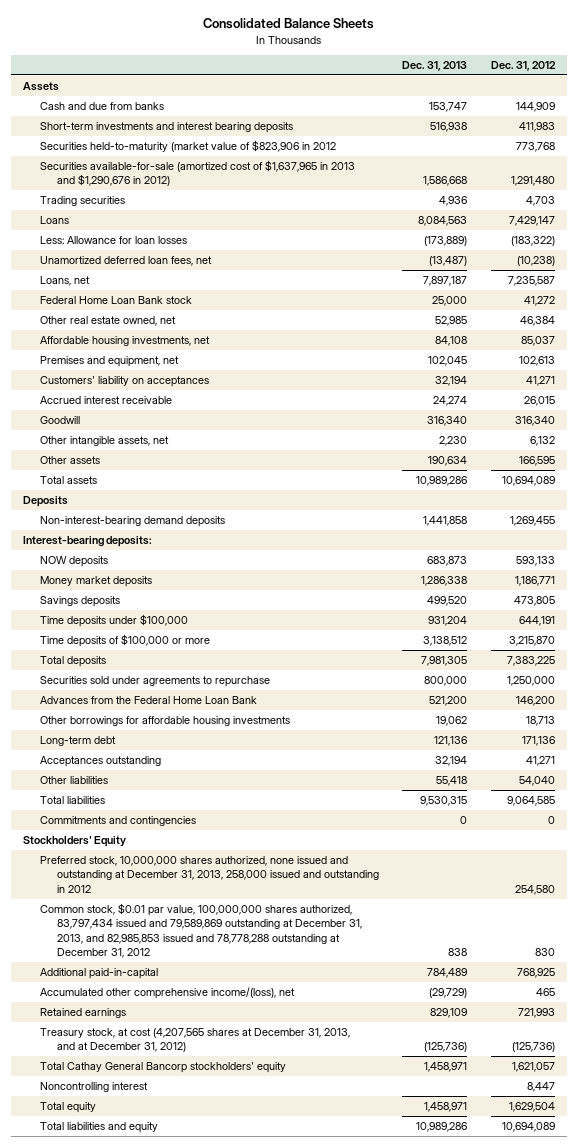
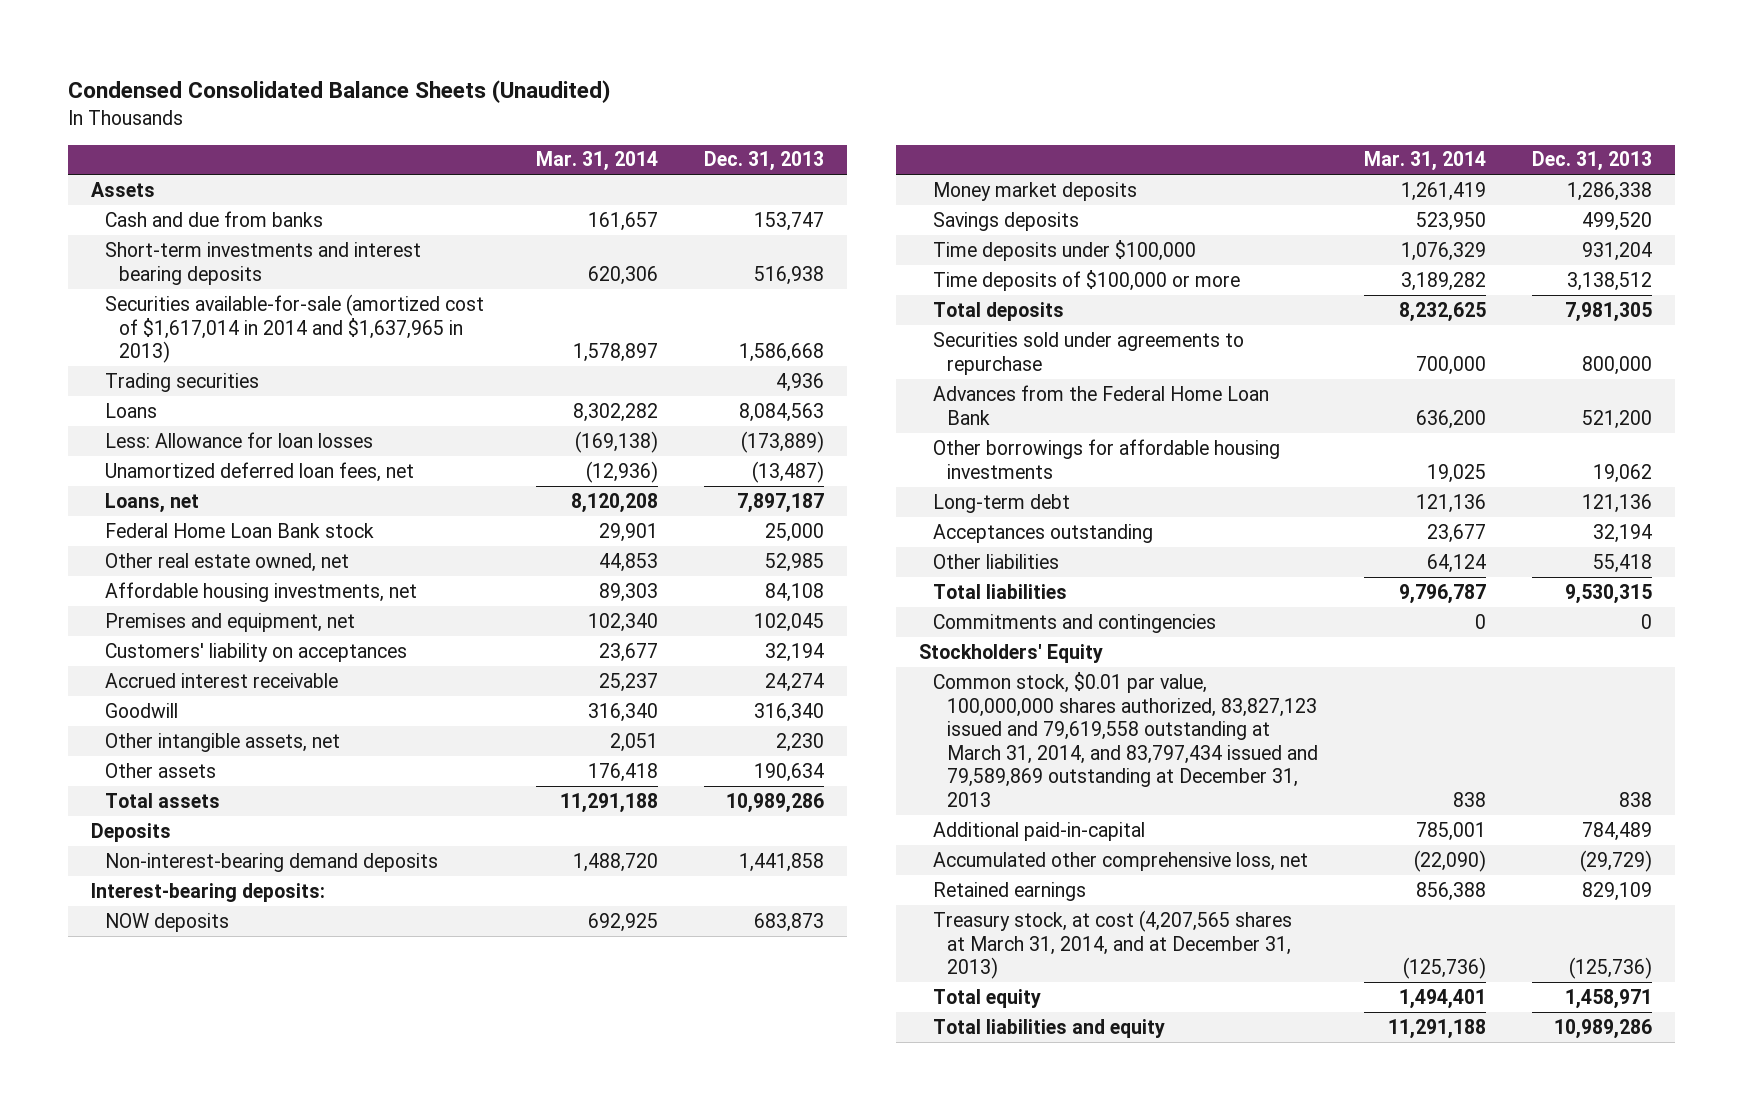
- Consolidated Balance Sheets
+ Condensed Consolidated Balance Sheets (Unaudited)
- | Dec. 31, 2013 | Dec. 31, 2012
+ | Mar. 31, 2014 | Dec. 31, 2013
- Securities held-to-maturity (market value of $823,906 in 2012 | | 773,768
- Securities available-for-sale (amortized cost of $1,637,965 in 2013 and $1,290,676 in 2012) | 1,586,668 | 1,291,480
+ Securities available-for-sale (amortized cost of $1,617,014 in 2014 and $1,637,965 in 2013) | 1,578,897 | 1,586,668
- Preferred stock, 10,000,000 shares authorized, none issued and outstanding at December 31, 2013, 258,000 issued and outstanding in 2012 | | 254,580
- Common stock, $0.01 par value, 100,000,000 shares authorized, 83,797,434 issued and 79,589,869 outstanding at December 31, 2013, and 82,985,853 issued and 78,778,288 outstanding at December 31, 2012 | 838 | 830
+ Common stock, $0.01 par value, 100,000,000 shares authorized, 83,827,123 issued and 79,619,558 outstanding at March 31, 2014, and 83,797,434 issued and 79,589,869 outstanding at December 31, 2013 | 838 | 838
- Accumulated other comprehensive income/(loss), net | (29,729) | 465
+ Accumulated other comprehensive loss, net | (22,090) | (29,729)
- Treasury stock, at cost (4,207,565 shares at December 31, 2013, and at December 31, 2012) | (125,736) | (125,736)
- Total Cathay General Bancorp stockholders' equity | 1,458,971 | 1,621,057
- Noncontrolling interest | | 8,447
+ Treasury stock, at cost (4,207,565 shares at March 31, 2014, and at December 31, 2013) | (125,736) | (125,736)

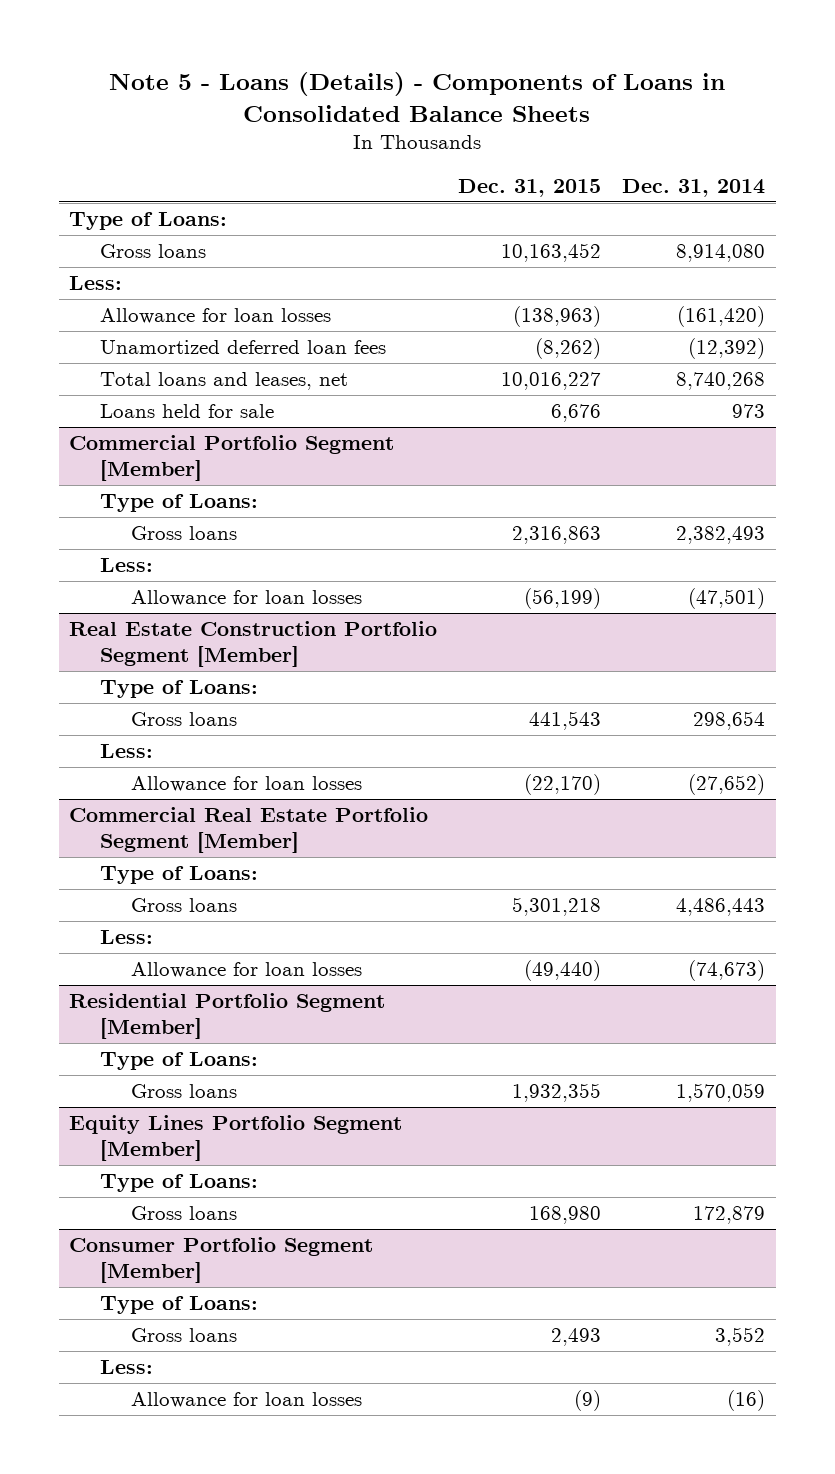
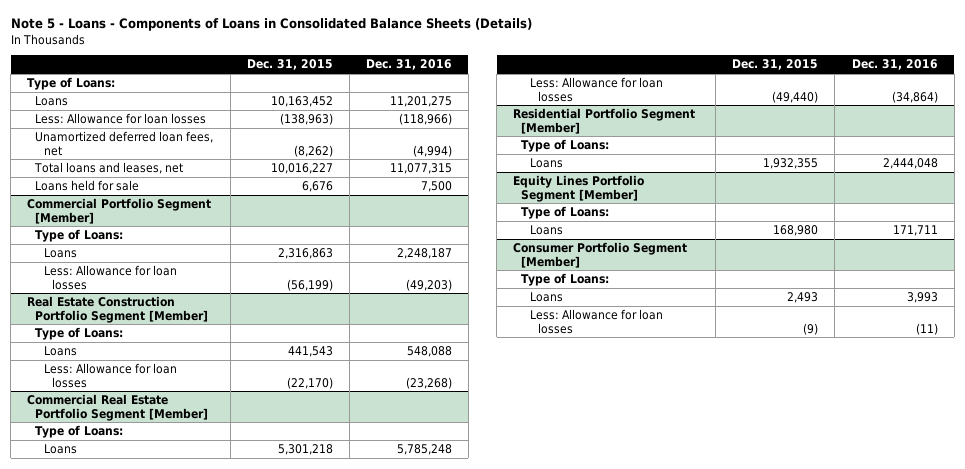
- Note 5 - Loans (Details) - Components of Loans in Consolidated Balance Sheets
+ Note 5 - Loans - Components of Loans in Consolidated Balance Sheets (Details)
- | Dec. 31, 2015 | Dec. 31, 2014
+ | Dec. 31, 2015 | Dec. 31, 2016
- Gross loans | 10,163,452 | 8,914,080
- Less:
- Allowance for loan losses | (138,963) | (161,420)
- Unamortized deferred loan fees | (8,262) | (12,392)
+ Loans | 10,163,452 | 11,201,275
+ Less: Allowance for loan losses | (138,963) | (118,966)
+ Unamortized deferred loan fees, net | (8,262) | (4,994)
@ Commercial Portfolio Segment [Member]
- Gross loans | 2,316,863 | 2,382,493
- Less:
- Allowance for loan losses | (56,199) | (47,501)
+ Loans | 2,316,863 | 2,248,187
+ Less: Allowance for loan losses | (56,199) | (49,203)
@ Real Estate Construction Portfolio Segment [Member]
- Gross loans | 441,543 | 298,654
- Less:
- Allowance for loan losses | (22,170) | (27,652)
+ Loans | 441,543 | 548,088
+ Less: Allowance for loan losses | (22,170) | (23,268)
@ Commercial Real Estate Portfolio Segment [Member]
- Gross loans | 5,301,218 | 4,486,443
- Less:
- Allowance for loan losses | (49,440) | (74,673)
+ Loans | 5,301,218 | 5,785,248
+ Less: Allowance for loan losses | (49,440) | (34,864)
@ Residential Portfolio Segment [Member]
- Gross loans | 1,932,355 | 1,570,059
+ Loans | 1,932,355 | 2,444,048
@ Equity Lines Portfolio Segment [Member]
- Gross loans | 168,980 | 172,879
+ Loans | 168,980 | 171,711
@ Consumer Portfolio Segment [Member]
- Gross loans | 2,493 | 3,552
- Less:
- Allowance for loan losses | (9) | (16)
+ Loans | 2,493 | 3,993
+ Less: Allowance for loan losses | (9) | (11)

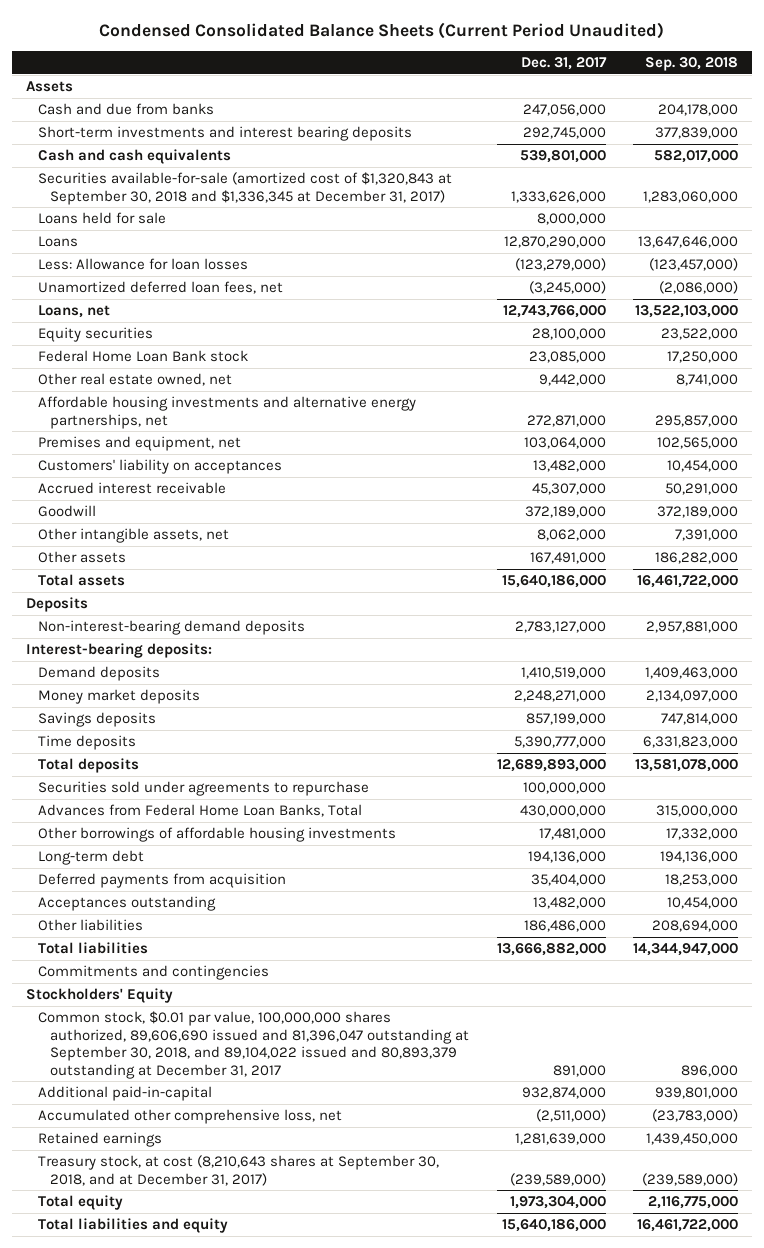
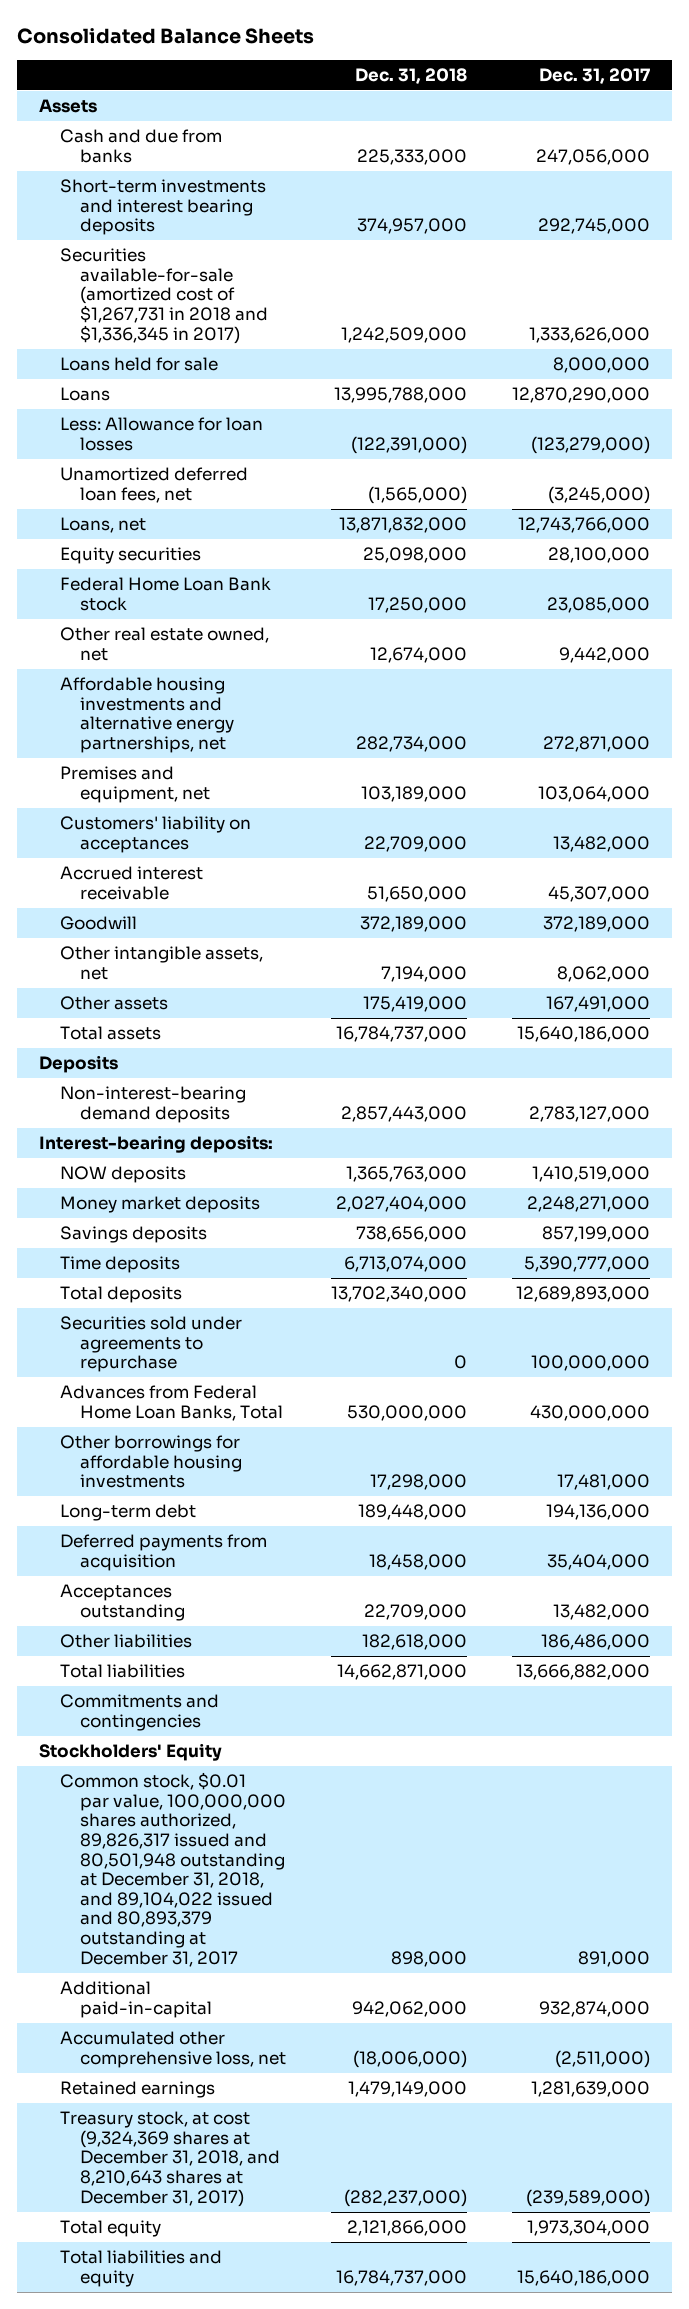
- Condensed Consolidated Balance Sheets (Current Period Unaudited)
+ Consolidated Balance Sheets
- | Dec. 31, 2017 | Sep. 30, 2018
+ | Dec. 31, 2018 | Dec. 31, 2017
- Cash and cash equivalents | 539,801,000 | 582,017,000
- Securities available-for-sale (amortized cost of $1,320,843 at September 30, 2018 and $1,336,345 at December 31, 2017) | 1,333,626,000 | 1,283,060,000
+ Securities available-for-sale (amortized cost of $1,267,731 in 2018 and $1,336,345 in 2017) | 1,242,509,000 | 1,333,626,000
- Demand deposits | 1,410,519,000 | 1,409,463,000
+ NOW deposits | 1,365,763,000 | 1,410,519,000
- Other borrowings of affordable housing investments | 17,481,000 | 17,332,000
+ Other borrowings for affordable housing investments | 17,298,000 | 17,481,000
- Common stock, $0.01 par value, 100,000,000 shares authorized, 89,606,690 issued and 81,396,047 outstanding at September 30, 2018, and 89,104,022 issued and 80,893,379 outstanding at December 31, 2017 | 891,000 | 896,000
+ Common stock, $0.01 par value, 100,000,000 shares authorized, 89,826,317 issued and 80,501,948 outstanding at December 31, 2018, and 89,104,022 issued and 80,893,379 outstanding at December 31, 2017 | 898,000 | 891,000
- Treasury stock, at cost (8,210,643 shares at September 30, 2018, and at December 31, 2017) | (239,589,000) | (239,589,000)
+ Treasury stock, at cost (9,324,369 shares at December 31, 2018, and 8,210,643 shares at December 31, 2017) | (282,237,000) | (239,589,000)

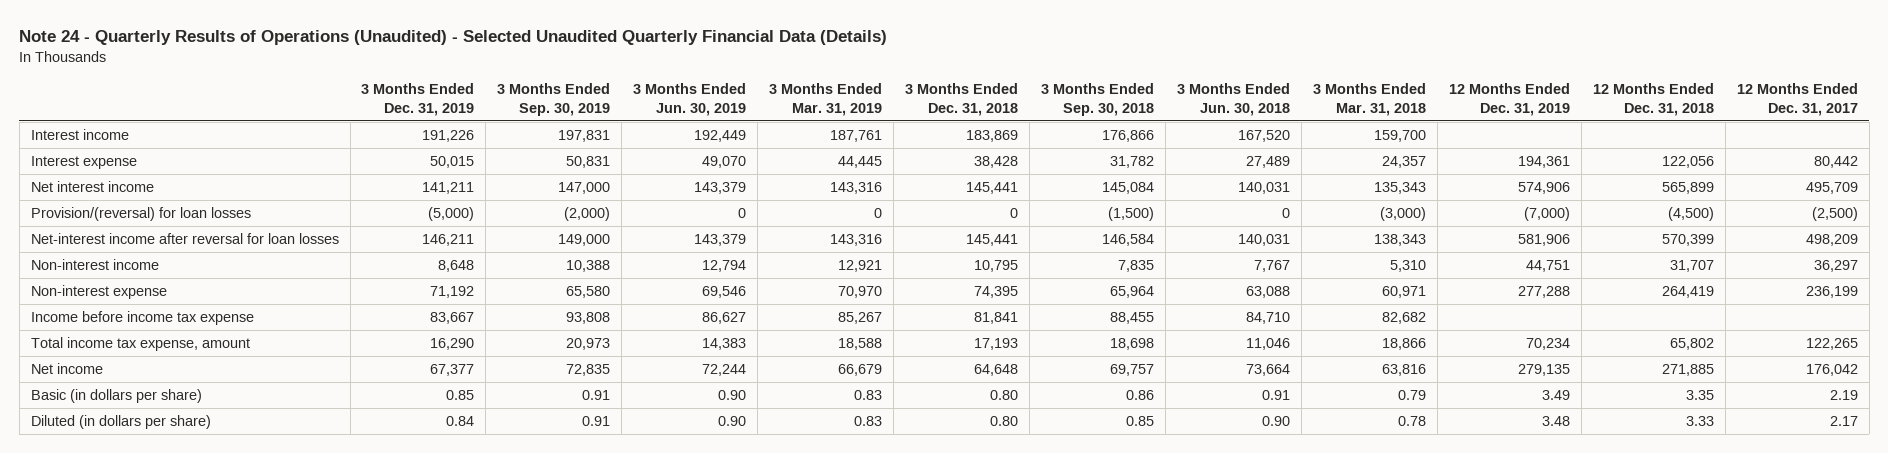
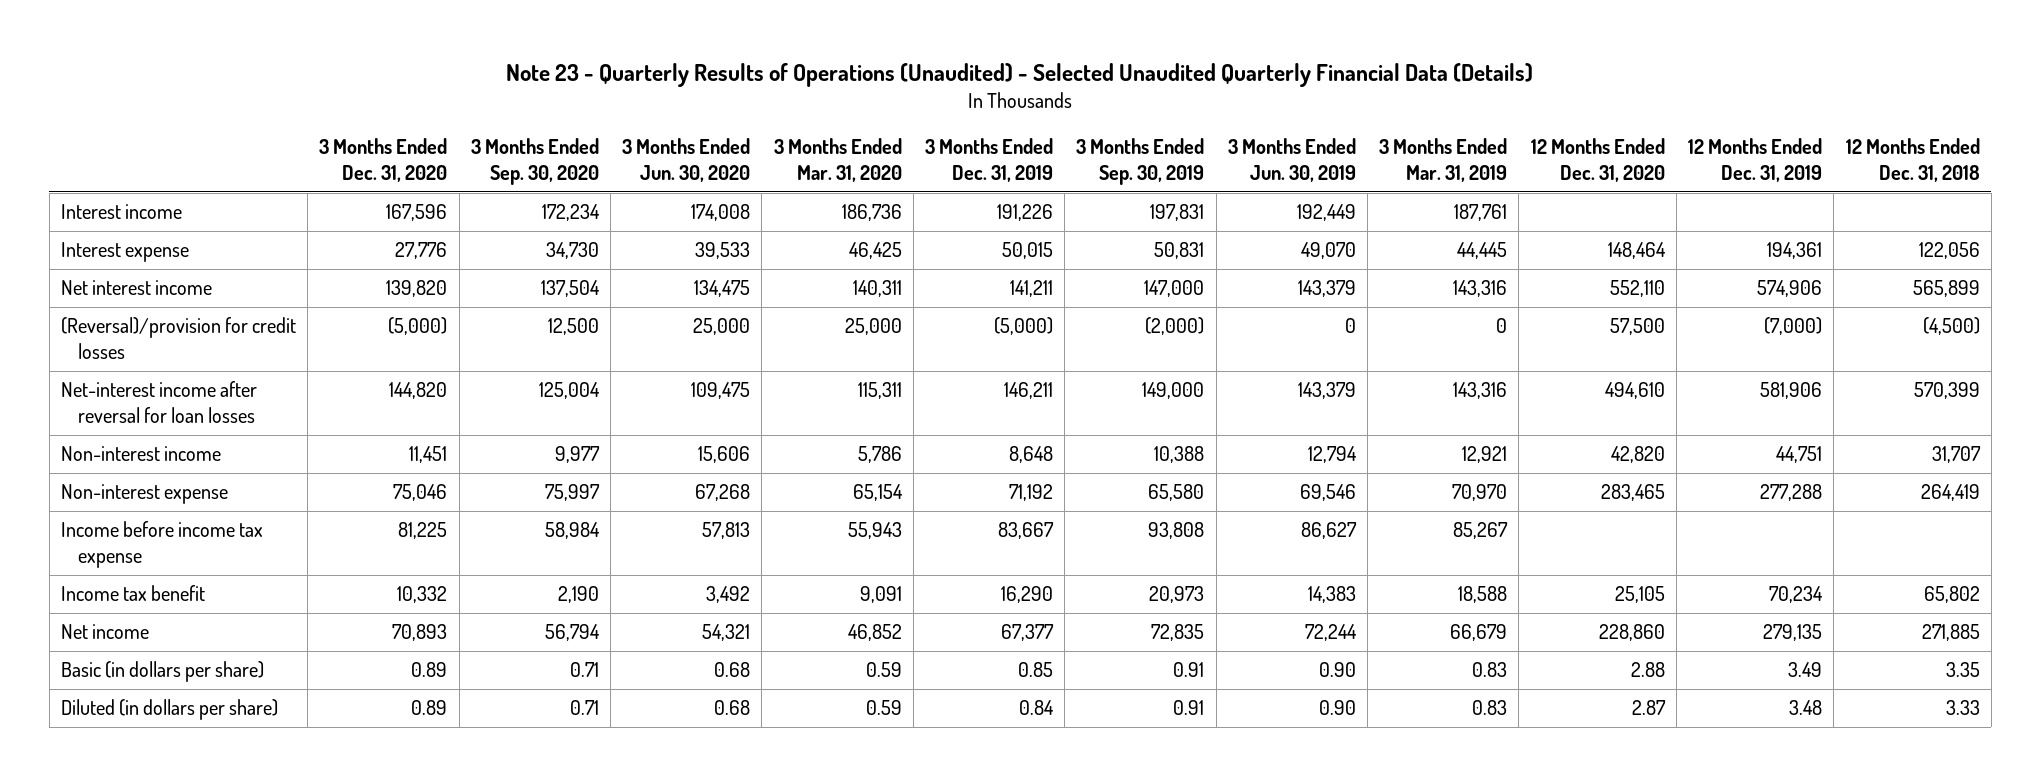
- Note 24 - Quarterly Results of Operations (Unaudited) - Selected Unaudited Quarterly Financial Data (Details)
+ Note 23 - Quarterly Results of Operations (Unaudited) - Selected Unaudited Quarterly Financial Data (Details)
- | 3 Months Ended Dec. 31, 2019 | 3 Months Ended Sep. 30, 2019 | 3 Months Ended Jun. 30, 2019 | 3 Months Ended Mar. 31, 2019 | 3 Months Ended Dec. 31, 2018 | 3 Months Ended Sep. 30, 2018 | 3 Months Ended Jun. 30, 2018 | 3 Months Ended Mar. 31, 2018 | 12 Months Ended Dec. 31, 2019 | 12 Months Ended Dec. 31, 2018 | 12 Months Ended Dec. 31, 2017
+ | 3 Months Ended Dec. 31, 2020 | 3 Months Ended Sep. 30, 2020 | 3 Months Ended Jun. 30, 2020 | 3 Months Ended Mar. 31, 2020 | 3 Months Ended Dec. 31, 2019 | 3 Months Ended Sep. 30, 2019 | 3 Months Ended Jun. 30, 2019 | 3 Months Ended Mar. 31, 2019 | 12 Months Ended Dec. 31, 2020 | 12 Months Ended Dec. 31, 2019 | 12 Months Ended Dec. 31, 2018
- Provision/(reversal) for loan losses | (5,000) | (2,000) | 0 | 0 | 0 | (1,500) | 0 | (3,000) | (7,000) | (4,500) | (2,500)
+ (Reversal)/provision for credit losses | (5,000) | 12,500 | 25,000 | 25,000 | (5,000) | (2,000) | 0 | 0 | 57,500 | (7,000) | (4,500)
- Total income tax expense, amount | 16,290 | 20,973 | 14,383 | 18,588 | 17,193 | 18,698 | 11,046 | 18,866 | 70,234 | 65,802 | 122,265
+ Income tax benefit | 10,332 | 2,190 | 3,492 | 9,091 | 16,290 | 20,973 | 14,383 | 18,588 | 25,105 | 70,234 | 65,802

